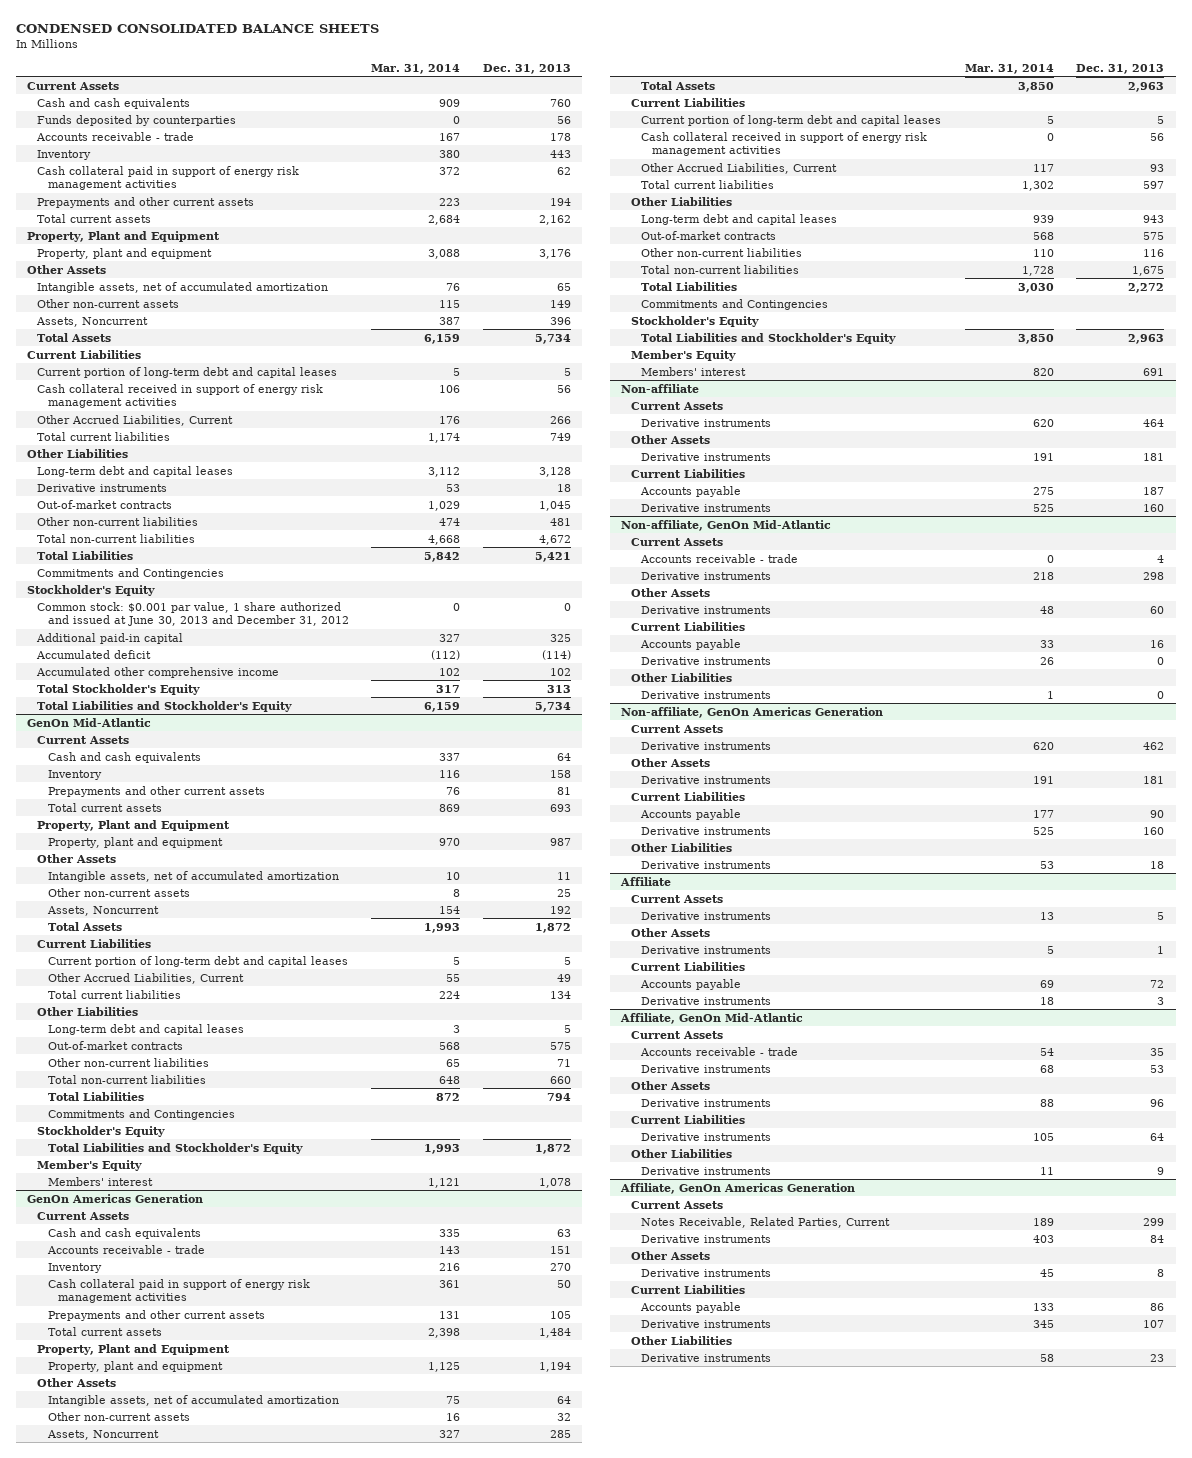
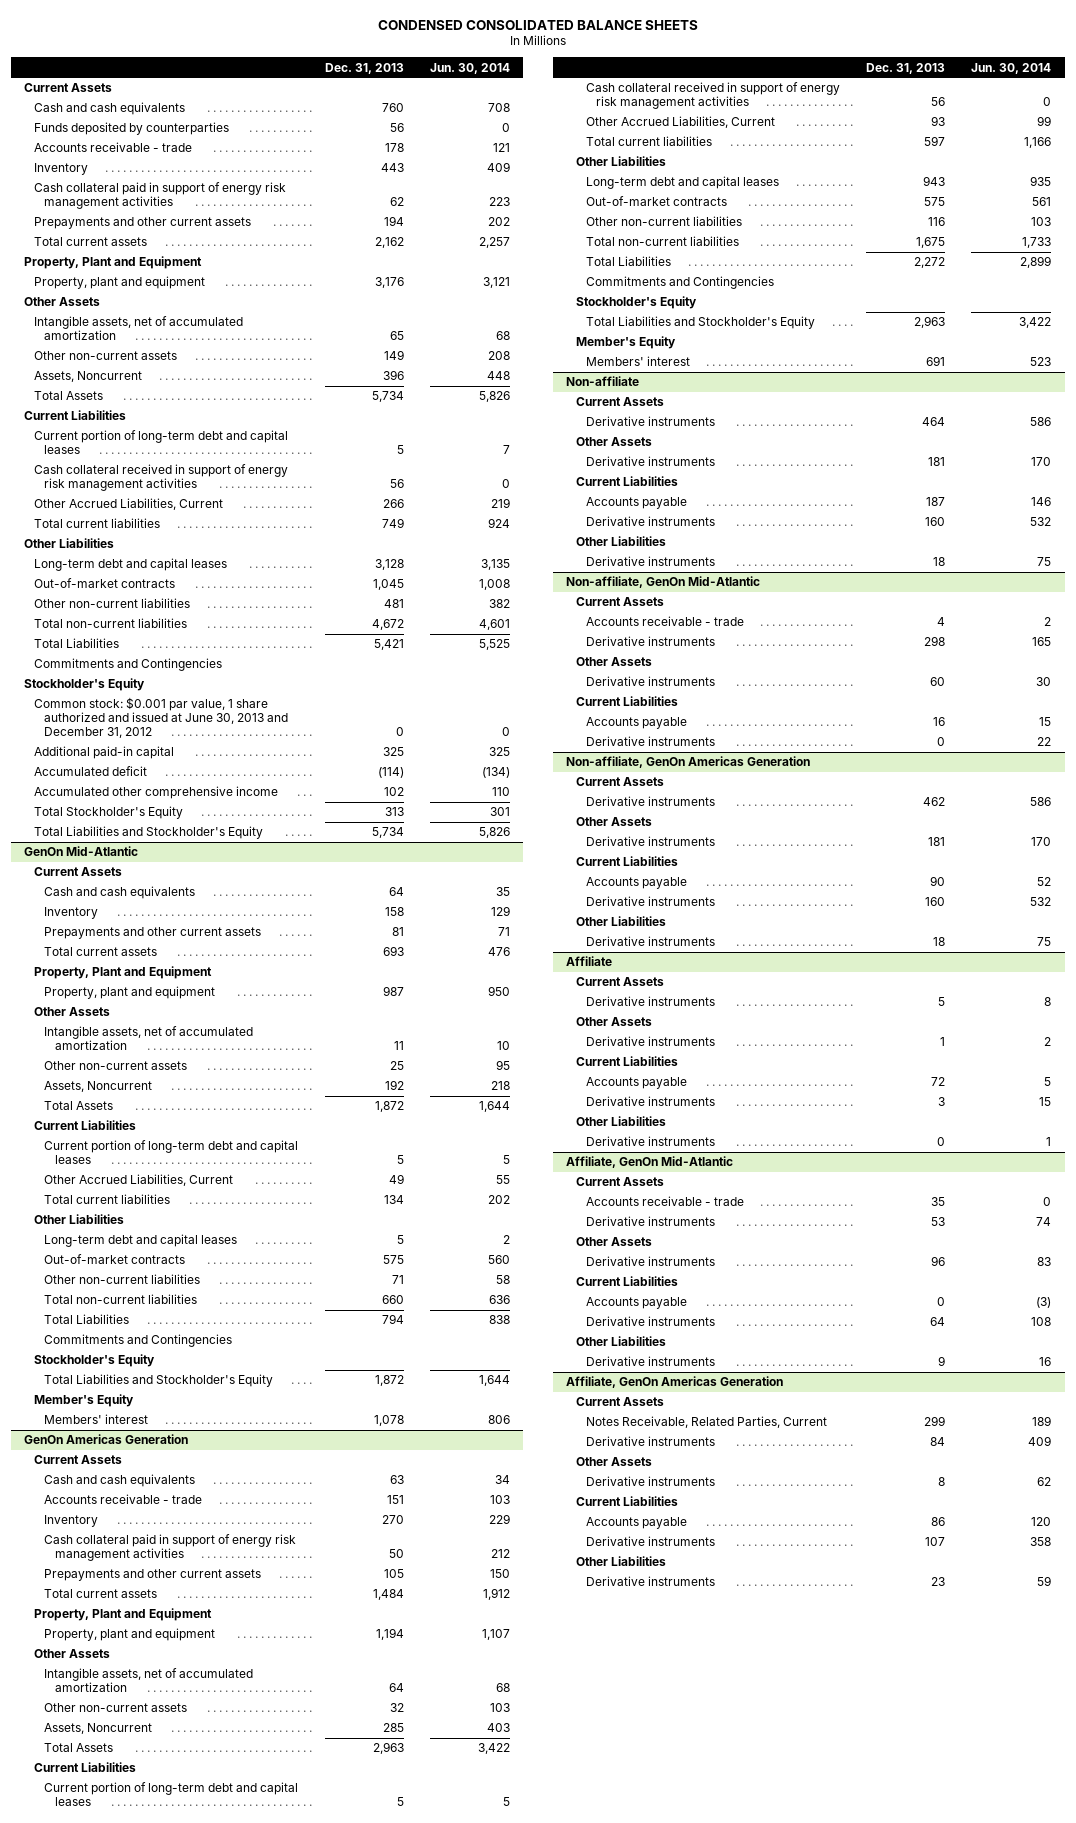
- | Mar. 31, 2014 | Dec. 31, 2013
+ | Dec. 31, 2013 | Jun. 30, 2014
- Derivative instruments | 53 | 18
@ Non-affiliate
+ Other Liabilities
+ Derivative instruments | 18 | 75
@ Non-affiliate, GenOn Mid-Atlantic
- Other Liabilities
- Derivative instruments | 1 | 0
@ Affiliate
+ Other Liabilities
+ Derivative instruments | 0 | 1
@ Affiliate, GenOn Mid-Atlantic
+ Accounts payable | 0 | (3)

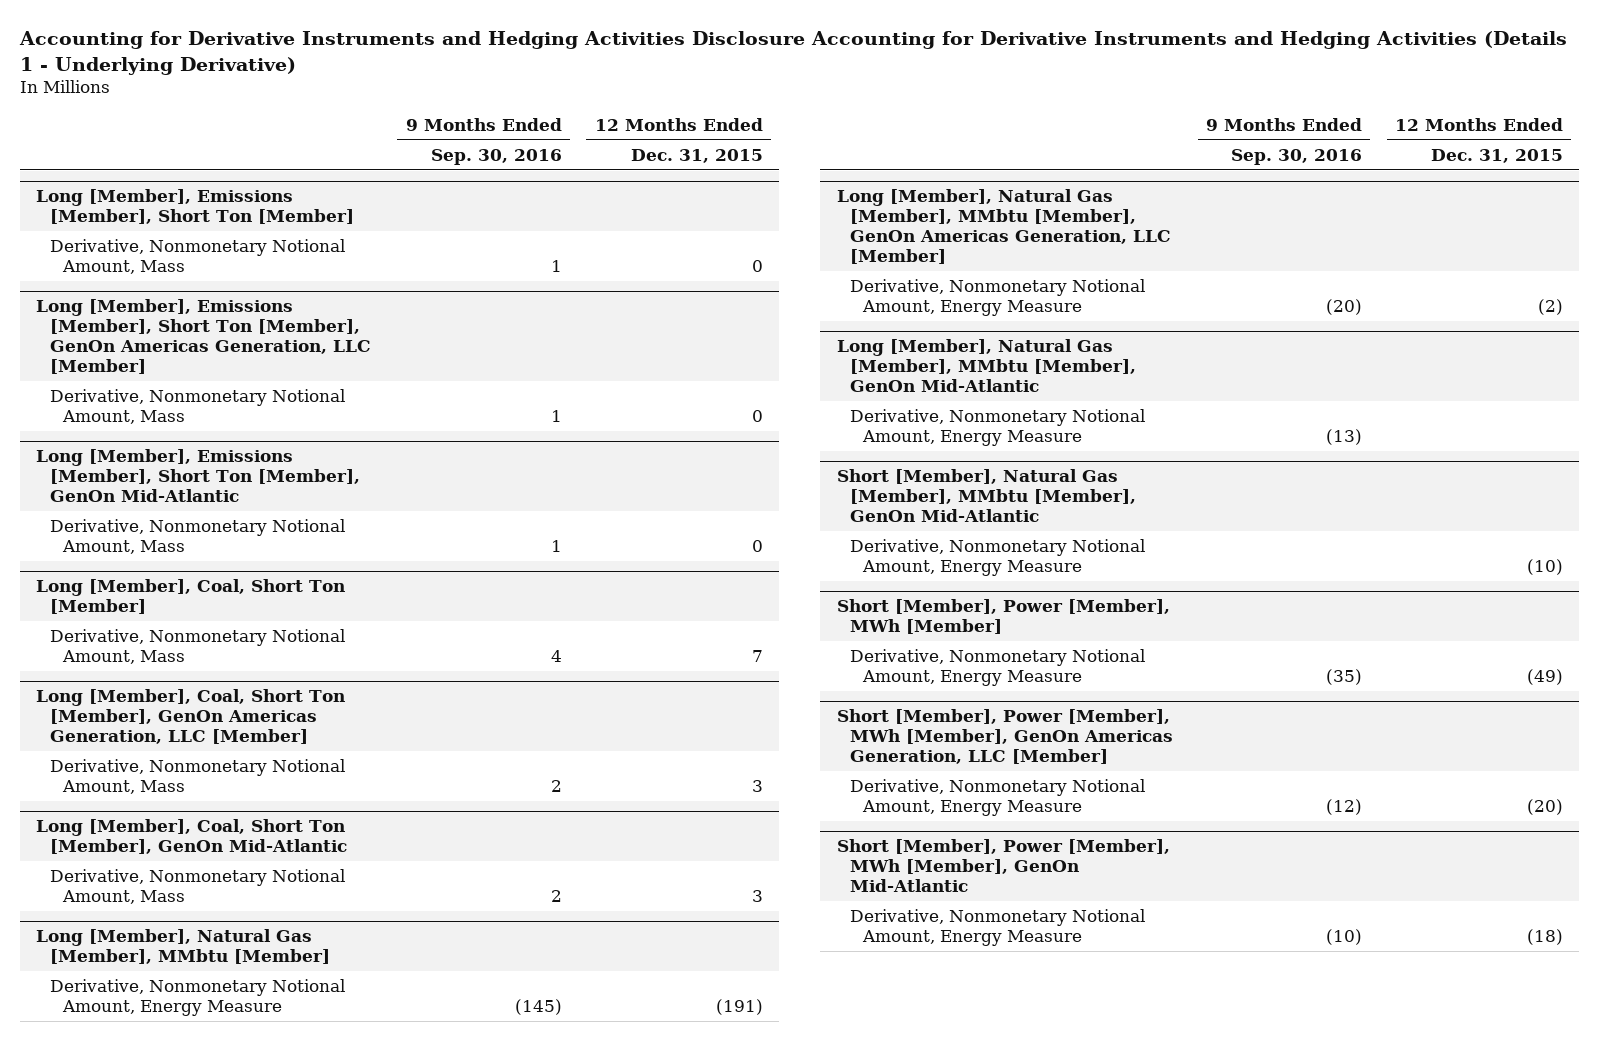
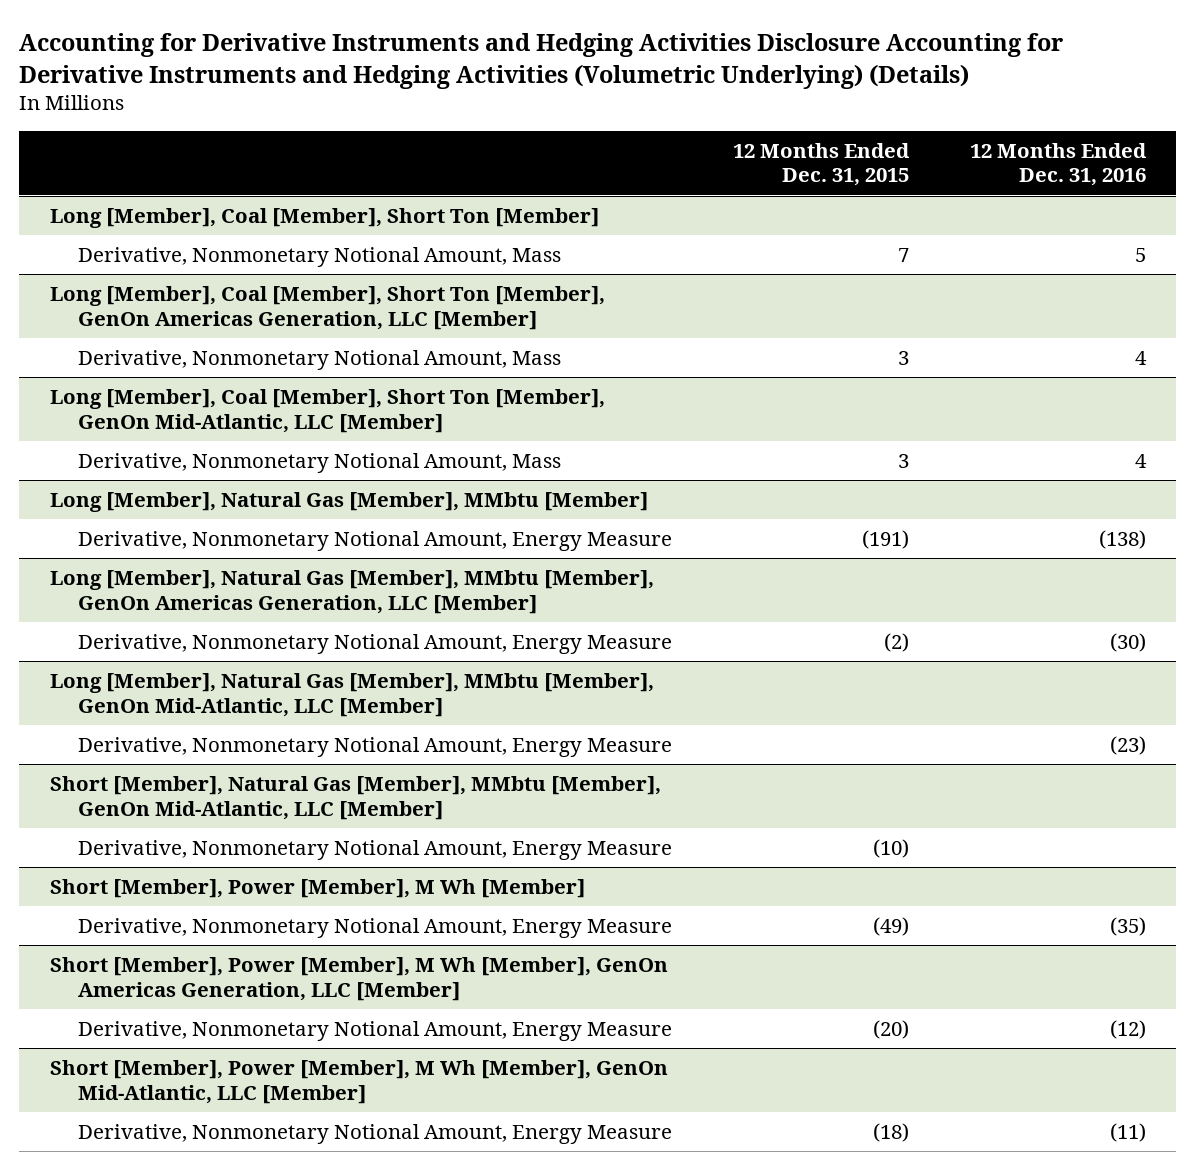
- Accounting for Derivative Instruments and Hedging Activities Disclosure Accounting for Derivative Instruments and Hedging Activities (Details 1 - Underlying Derivative)
+ Accounting for Derivative Instruments and Hedging Activities Disclosure Accounting for Derivative Instruments and Hedging Activities (Volumetric Underlying) (Details)
- | 9 Months Ended Sep. 30, 2016 | 12 Months Ended Dec. 31, 2015
+ | 12 Months Ended Dec. 31, 2015 | 12 Months Ended Dec. 31, 2016
- Long [Member], Emissions [Member], Short Ton [Member]
- Derivative, Nonmonetary Notional Amount, Mass | 1 | 0
- Long [Member], Emissions [Member], Short Ton [Member], GenOn Americas Generation, LLC [Member]
- Derivative, Nonmonetary Notional Amount, Mass | 1 | 0
- Long [Member], Emissions [Member], Short Ton [Member], GenOn Mid-Atlantic
- Derivative, Nonmonetary Notional Amount, Mass | 1 | 0
- Long [Member], Coal, Short Ton [Member]
+ Long [Member], Coal [Member], Short Ton [Member]
- Long [Member], Coal, Short Ton [Member], GenOn Americas Generation, LLC [Member]
+ Long [Member], Coal [Member], Short Ton [Member], GenOn Americas Generation, LLC [Member]
- Long [Member], Coal, Short Ton [Member], GenOn Mid-Atlantic
+ Long [Member], Coal [Member], Short Ton [Member], GenOn Mid-Atlantic, LLC [Member]
- Long [Member], Natural Gas [Member], MMbtu [Member], GenOn Mid-Atlantic
+ Long [Member], Natural Gas [Member], MMbtu [Member], GenOn Mid-Atlantic, LLC [Member]
- Short [Member], Natural Gas [Member], MMbtu [Member], GenOn Mid-Atlantic
+ Short [Member], Natural Gas [Member], MMbtu [Member], GenOn Mid-Atlantic, LLC [Member]
- Short [Member], Power [Member], MWh [Member]
+ Short [Member], Power [Member], M Wh [Member]
- Short [Member], Power [Member], MWh [Member], GenOn Americas Generation, LLC [Member]
+ Short [Member], Power [Member], M Wh [Member], GenOn Americas Generation, LLC [Member]
- Short [Member], Power [Member], MWh [Member], GenOn Mid-Atlantic
+ Short [Member], Power [Member], M Wh [Member], GenOn Mid-Atlantic, LLC [Member]

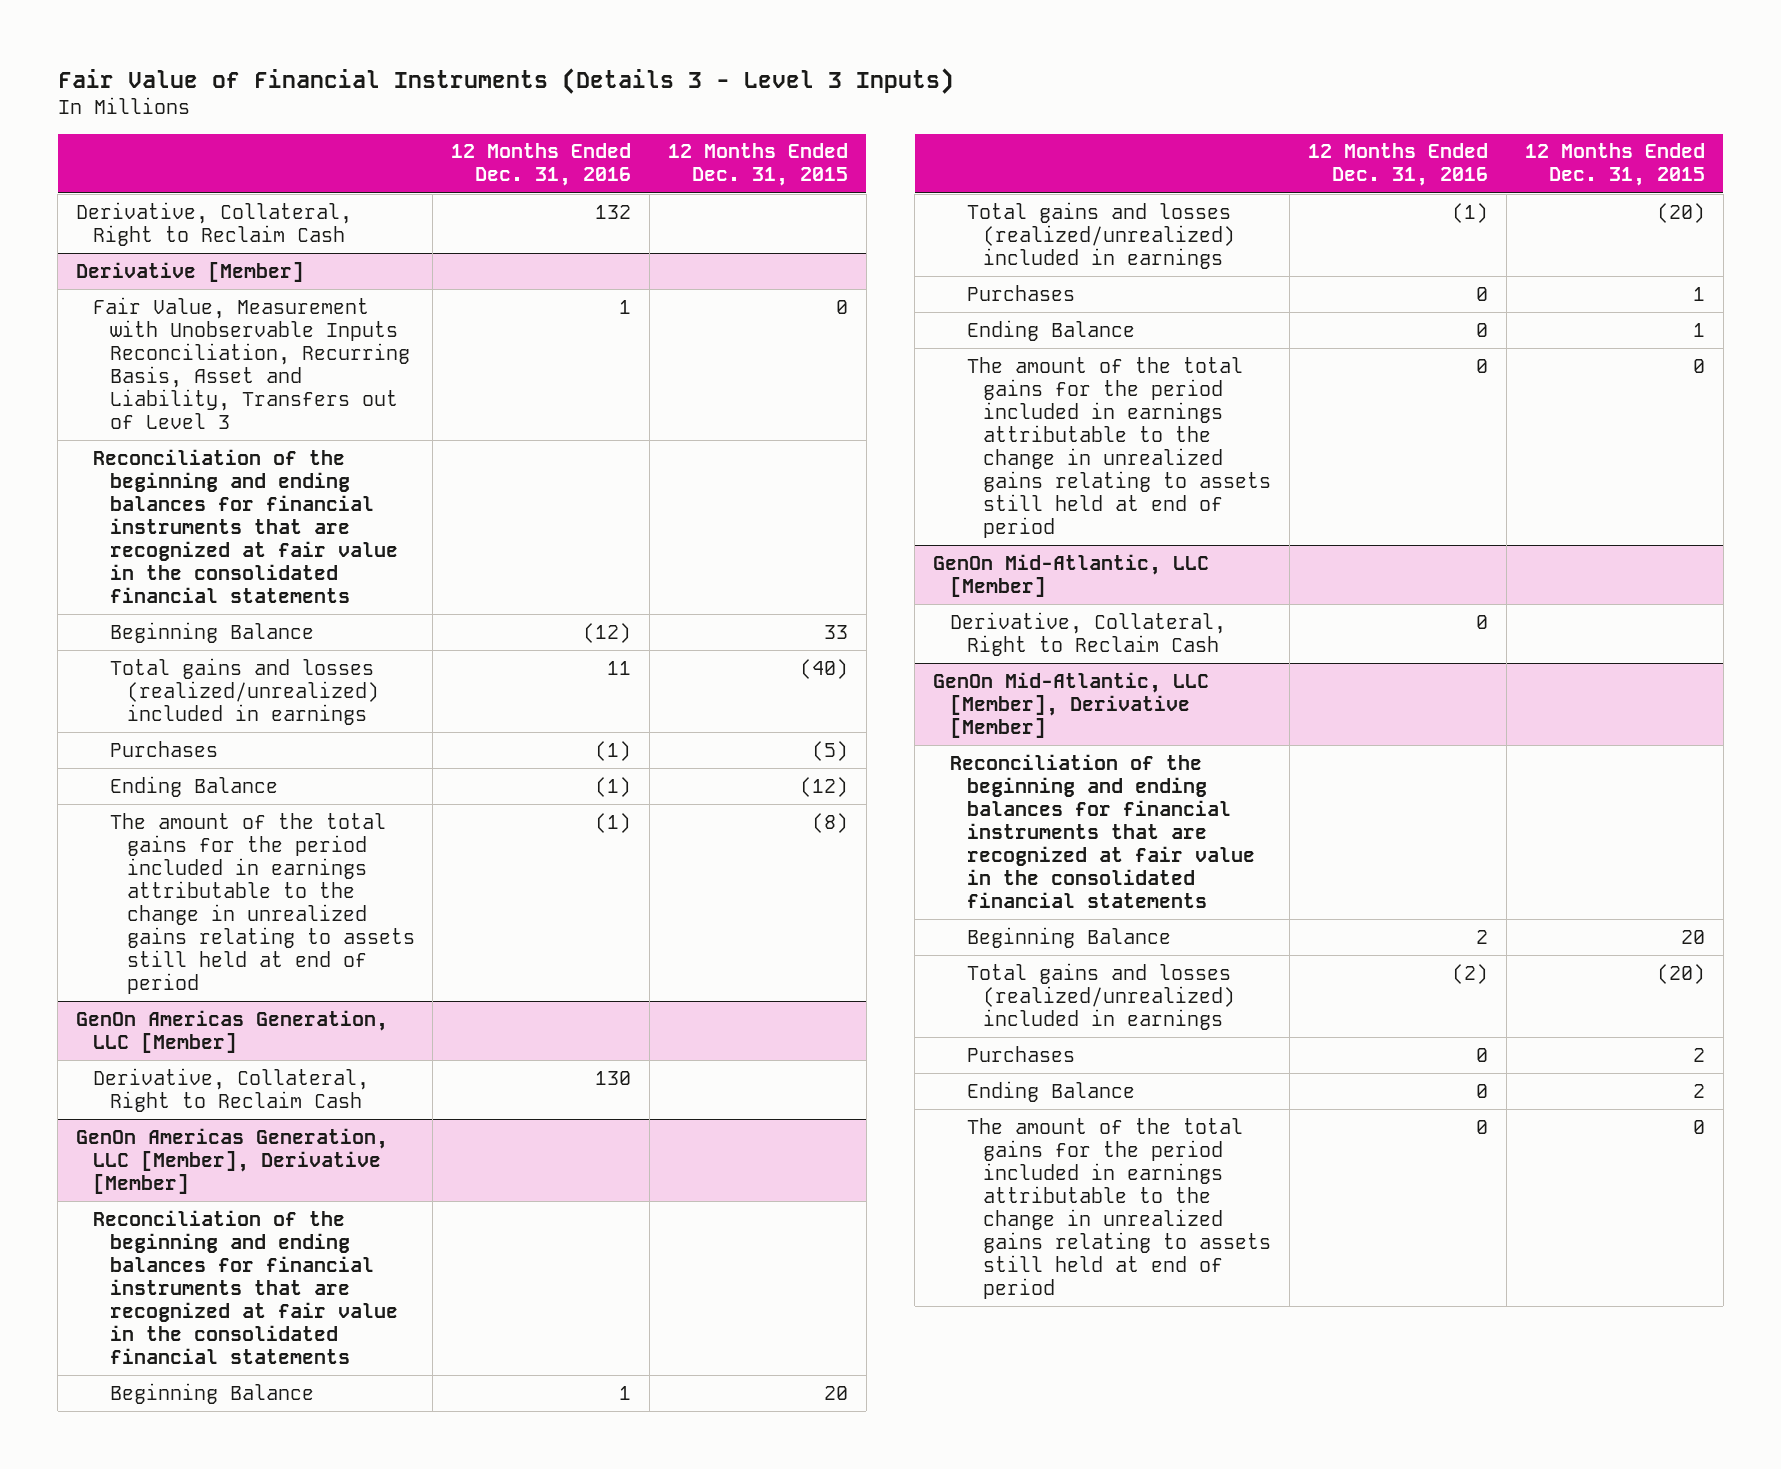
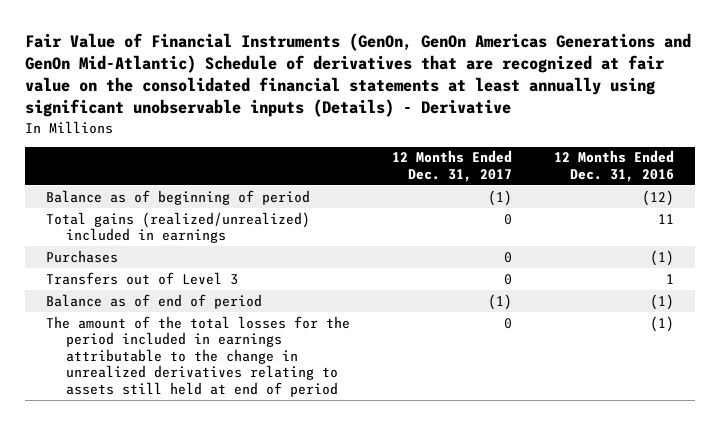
- Fair Value of Financial Instruments (Details 3 - Level 3 Inputs)
+ Fair Value of Financial Instruments (GenOn, GenOn Americas Generations and GenOn Mid-Atlantic) Schedule of derivatives that are recognized at fair value on the consolidated financial statements at least annually using significant unobservable inputs (Details) - Derivative
- | 12 Months Ended Dec. 31, 2016 | 12 Months Ended Dec. 31, 2015
+ | 12 Months Ended Dec. 31, 2017 | 12 Months Ended Dec. 31, 2016
- Derivative, Collateral, Right to Reclaim Cash | 132 |
- Derivative [Member]
- Fair Value, Measurement with Unobservable Inputs Reconciliation, Recurring Basis, Asset and Liability, Transfers out of Level 3 | 1 | 0
- Reconciliation of the beginning and ending balances for financial instruments that are recognized at fair value in the consolidated financial statements
- Beginning Balance | (12) | 33
- Total gains and losses (realized/unrealized) included in earnings | 11 | (40)
+ Balance as of beginning of period | (1) | (12)
+ Total gains (realized/unrealized) included in earnings | 0 | 11
- Ending Balance | (1) | (12)
- The amount of the total gains for the period included in earnings attributable to the change in unrealized gains relating to assets still held at end of period | (1) | (8)
- GenOn Americas Generation, LLC [Member]
- Derivative, Collateral, Right to Reclaim Cash | 130 |
- GenOn Americas Generation, LLC [Member], Derivative [Member]
- Reconciliation of the beginning and ending balances for financial instruments that are recognized at fair value in the consolidated financial statements
- Beginning Balance | 1 | 20
- Total gains and losses (realized/unrealized) included in earnings | (1) | (20)
- Purchases | 0 | 1
- Ending Balance | 0 | 1
- The amount of the total gains for the period included in earnings attributable to the change in unrealized gains relating to assets still held at end of period | 0 | 0
- GenOn Mid-Atlantic, LLC [Member]
- Derivative, Collateral, Right to Reclaim Cash | 0 |
- GenOn Mid-Atlantic, LLC [Member], Derivative [Member]
- Reconciliation of the beginning and ending balances for financial instruments that are recognized at fair value in the consolidated financial statements
- Beginning Balance | 2 | 20
- Total gains and losses (realized/unrealized) included in earnings | (2) | (20)
- Purchases | 0 | 2
- Ending Balance | 0 | 2
- The amount of the total gains for the period included in earnings attributable to the change in unrealized gains relating to assets still held at end of period | 0 | 0
+ Transfers out of Level 3 | 0 | 1
+ Balance as of end of period | (1) | (1)
+ The amount of the total losses for the period included in earnings attributable to the change in unrealized derivatives relating to assets still held at end of period | 0 | (1)

